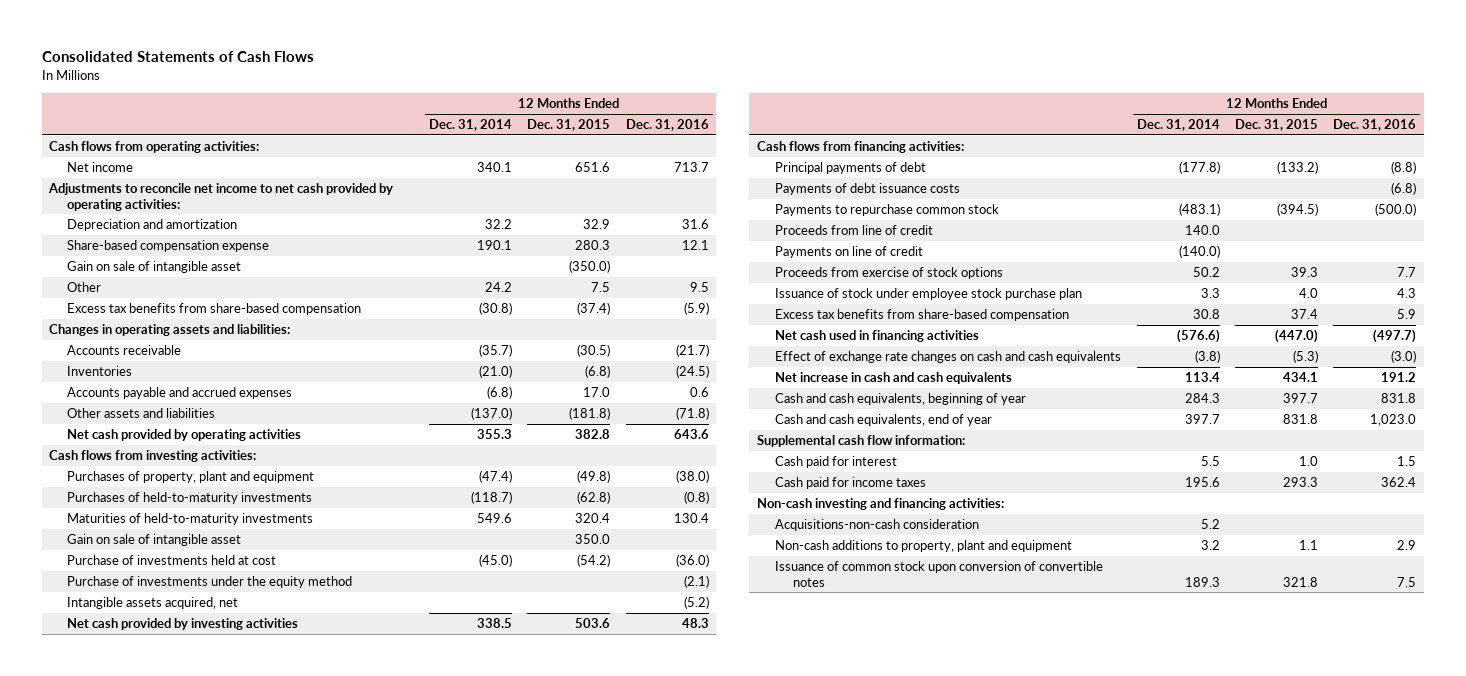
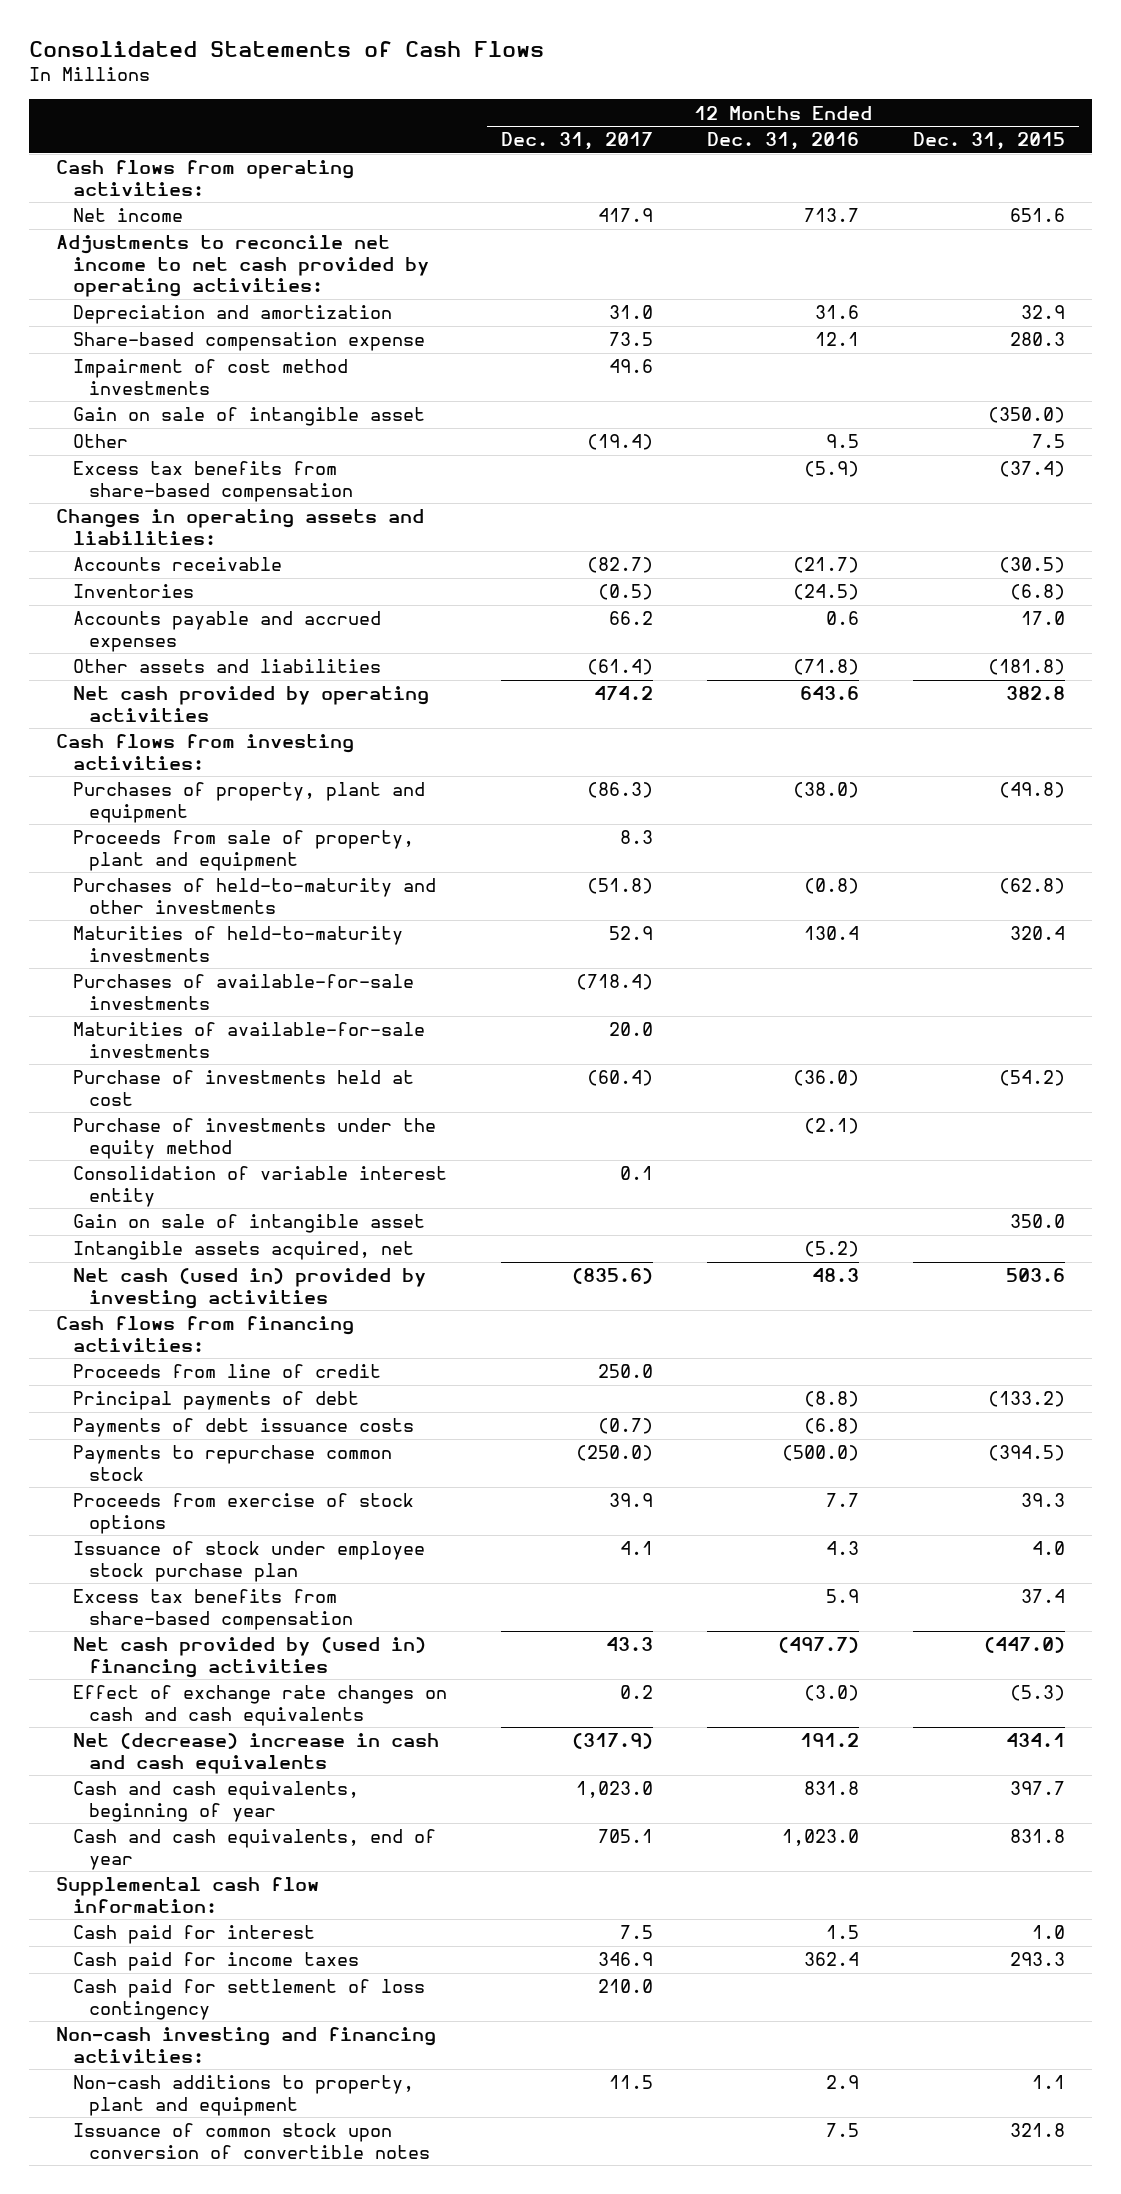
- | 12 Months Ended Dec. 31, 2014 | 12 Months Ended Dec. 31, 2015 | 12 Months Ended Dec. 31, 2016
+ | 12 Months Ended Dec. 31, 2017 | 12 Months Ended Dec. 31, 2016 | 12 Months Ended Dec. 31, 2015
+ Impairment of cost method investments | 49.6 | |
- Purchases of held-to-maturity investments | (118.7) | (62.8) | (0.8)
+ Proceeds from sale of property, plant and equipment | 8.3 | |
+ Purchases of held-to-maturity and other investments | (51.8) | (0.8) | (62.8)
+ Purchases of available-for-sale investments | (718.4) | |
+ Maturities of available-for-sale investments | 20.0 | |
+ Consolidation of variable interest entity | 0.1 | |
moved down: Gain on sale of intangible asset | | | 350.0
- Net cash provided by investing activities | 338.5 | 503.6 | 48.3
+ Net cash (used in) provided by investing activities | (835.6) | 48.3 | 503.6
moved up: Proceeds from line of credit | 250.0 | |
- Payments on line of credit | (140.0) | |
- Net cash used in financing activities | (576.6) | (447.0) | (497.7)
+ Net cash provided by (used in) financing activities | 43.3 | (497.7) | (447.0)
- Net increase in cash and cash equivalents | 113.4 | 434.1 | 191.2
+ Net (decrease) increase in cash and cash equivalents | (317.9) | 191.2 | 434.1
+ Cash paid for settlement of loss contingency | 210.0 | |
- Acquisitions-non-cash consideration | 5.2 | |

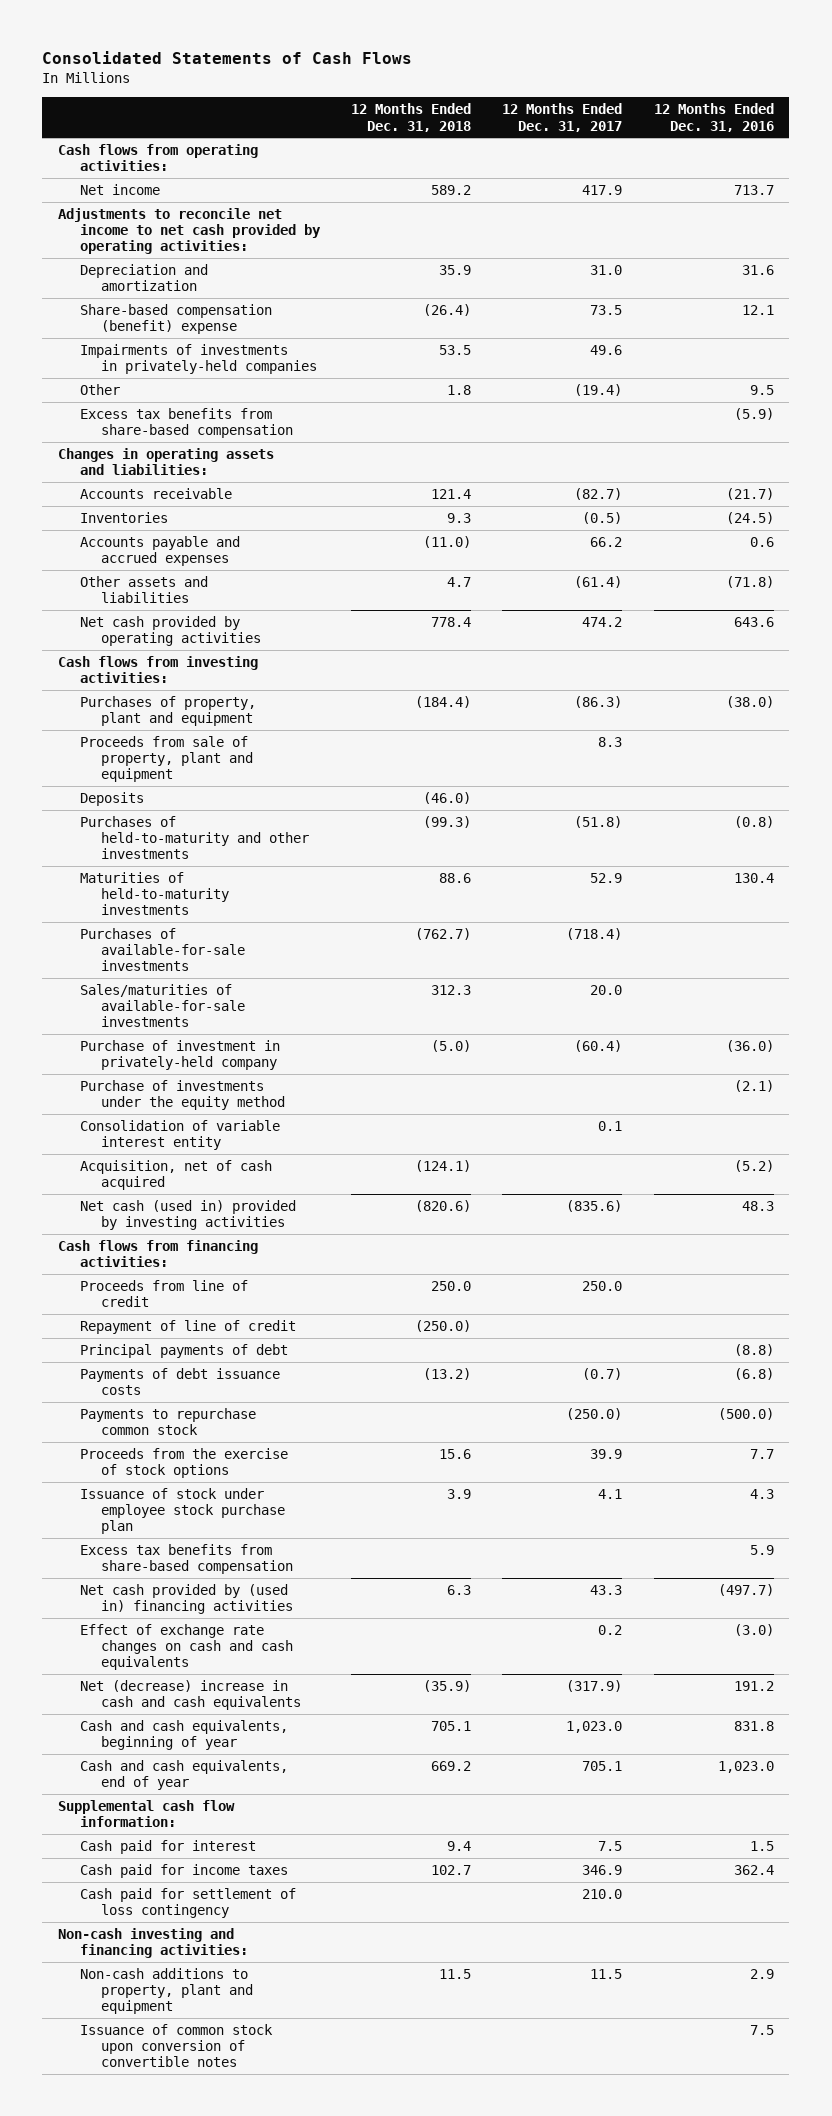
- | 12 Months Ended Dec. 31, 2017 | 12 Months Ended Dec. 31, 2016 | 12 Months Ended Dec. 31, 2015
+ | 12 Months Ended Dec. 31, 2018 | 12 Months Ended Dec. 31, 2017 | 12 Months Ended Dec. 31, 2016
- Share-based compensation expense | 73.5 | 12.1 | 280.3
- Impairment of cost method investments | 49.6 | |
- Gain on sale of intangible asset | | | (350.0)
+ Share-based compensation (benefit) expense | (26.4) | 73.5 | 12.1
+ Impairments of investments in privately-held companies | 53.5 | 49.6 |
+ Deposits | (46.0) | |
- Maturities of available-for-sale investments | 20.0 | |
- Purchase of investments held at cost | (60.4) | (36.0) | (54.2)
+ Sales/maturities of available-for-sale investments | 312.3 | 20.0 |
+ Purchase of investment in privately-held company | (5.0) | (60.4) | (36.0)
- Gain on sale of intangible asset | | | 350.0
- Intangible assets acquired, net | | (5.2) |
+ Acquisition, net of cash acquired | (124.1) | | (5.2)
+ Repayment of line of credit | (250.0) | |
- Proceeds from exercise of stock options | 39.9 | 7.7 | 39.3
+ Proceeds from the exercise of stock options | 15.6 | 39.9 | 7.7

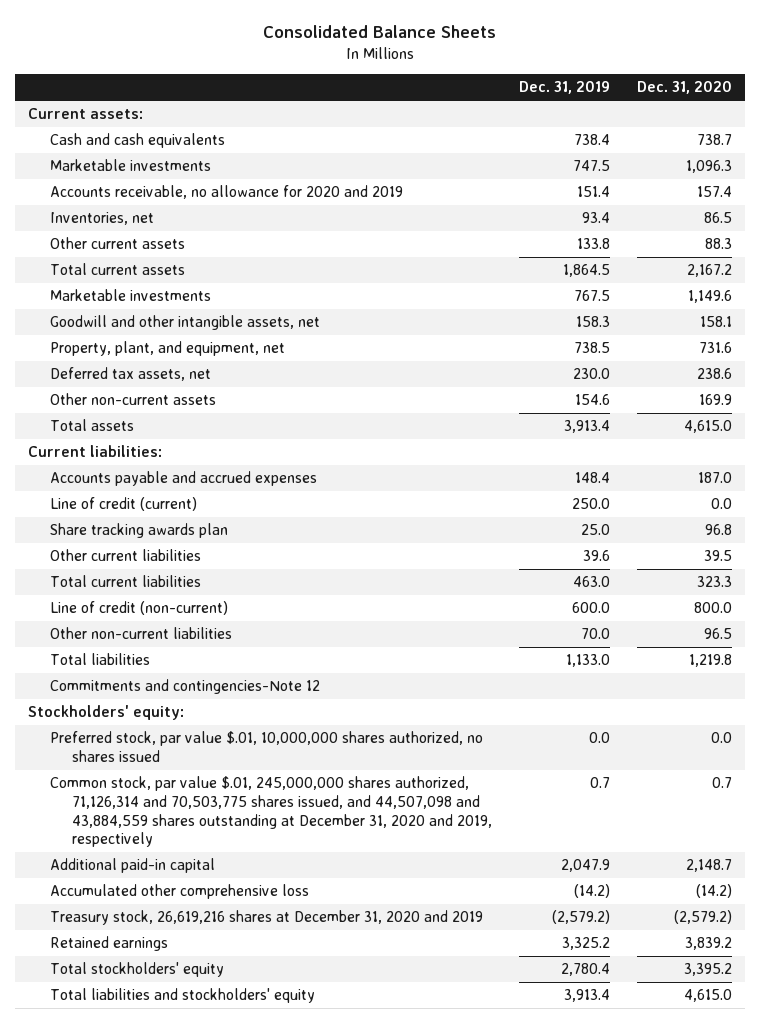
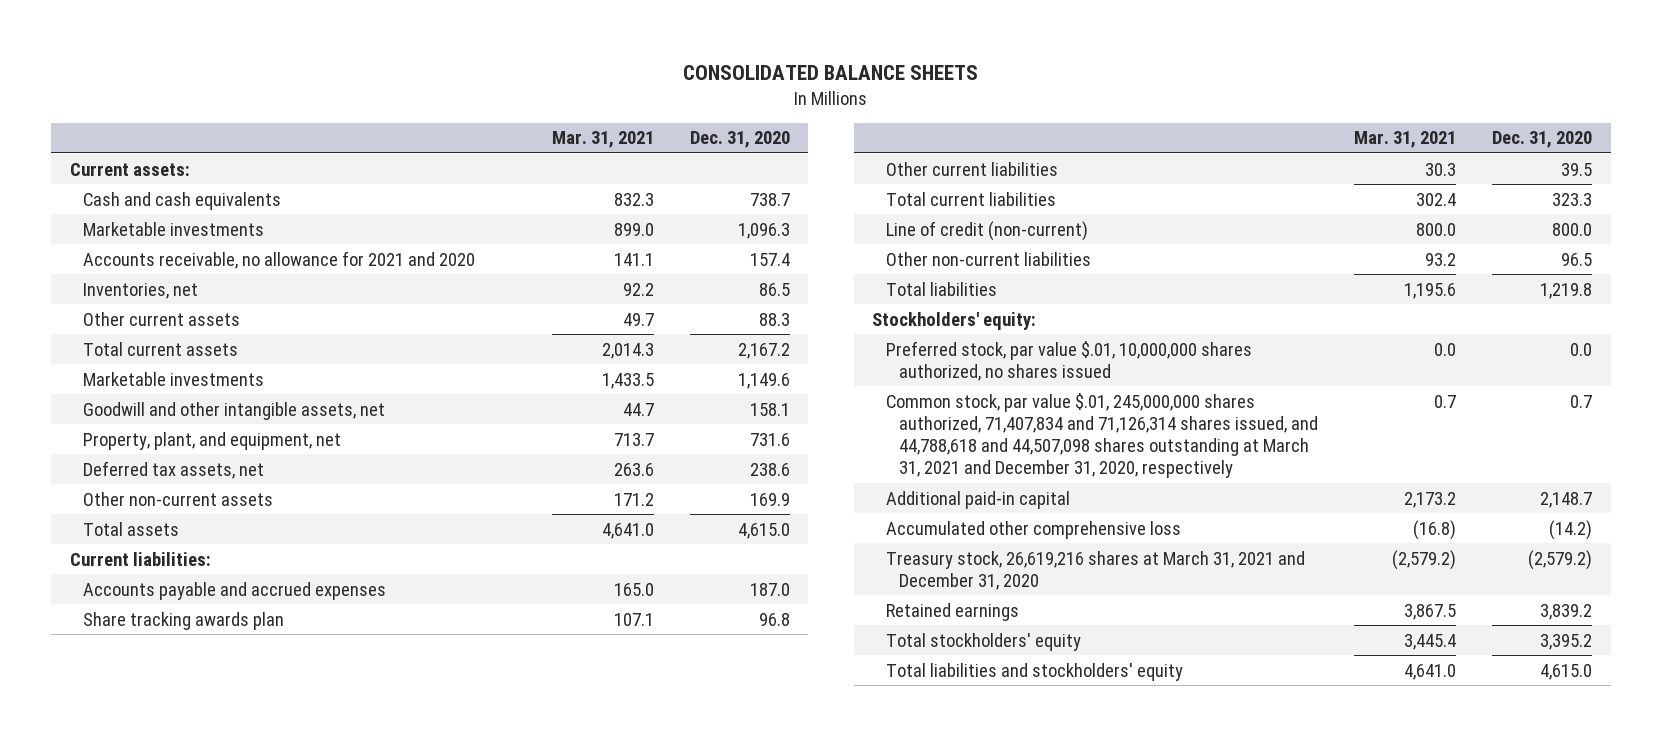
- Consolidated Balance Sheets
+ CONSOLIDATED BALANCE SHEETS
- | Dec. 31, 2019 | Dec. 31, 2020
+ | Mar. 31, 2021 | Dec. 31, 2020
- Accounts receivable, no allowance for 2020 and 2019 | 151.4 | 157.4
+ Accounts receivable, no allowance for 2021 and 2020 | 141.1 | 157.4
- Line of credit (current) | 250.0 | 0.0
- Commitments and contingencies-Note 12
- Common stock, par value $.01, 245,000,000 shares authorized, 71,126,314 and 70,503,775 shares issued, and 44,507,098 and 43,884,559 shares outstanding at December 31, 2020 and 2019, respectively | 0.7 | 0.7
+ Common stock, par value $.01, 245,000,000 shares authorized, 71,407,834 and 71,126,314 shares issued, and 44,788,618 and 44,507,098 shares outstanding at March 31, 2021 and December 31, 2020, respectively | 0.7 | 0.7
- Treasury stock, 26,619,216 shares at December 31, 2020 and 2019 | (2,579.2) | (2,579.2)
+ Treasury stock, 26,619,216 shares at March 31, 2021 and December 31, 2020 | (2,579.2) | (2,579.2)

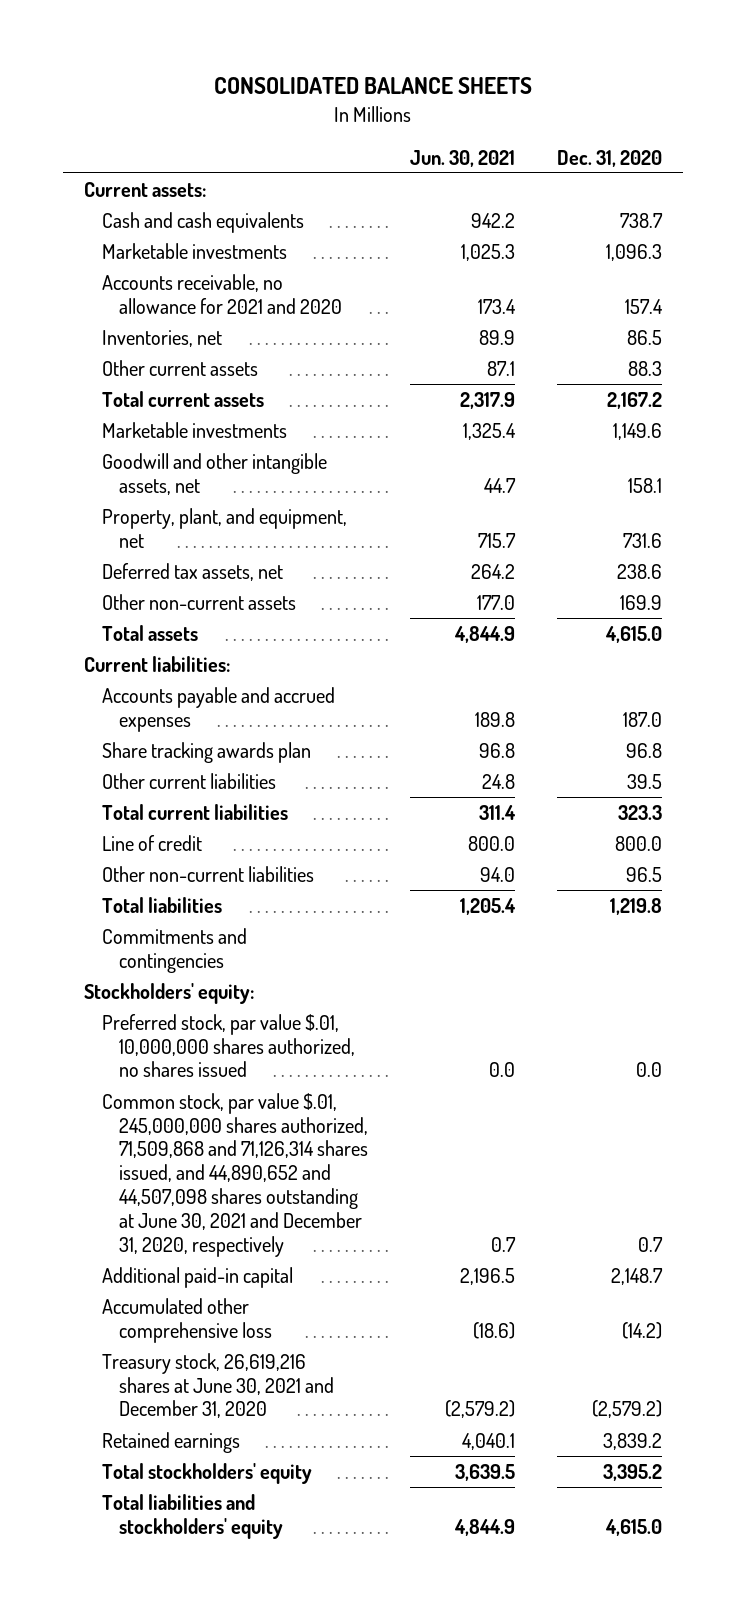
- | Mar. 31, 2021 | Dec. 31, 2020
+ | Jun. 30, 2021 | Dec. 31, 2020
- Line of credit (non-current) | 800.0 | 800.0
+ Line of credit | 800.0 | 800.0
+ Commitments and contingencies
- Common stock, par value $.01, 245,000,000 shares authorized, 71,407,834 and 71,126,314 shares issued, and 44,788,618 and 44,507,098 shares outstanding at March 31, 2021 and December 31, 2020, respectively | 0.7 | 0.7
+ Common stock, par value $.01, 245,000,000 shares authorized, 71,509,868 and 71,126,314 shares issued, and 44,890,652 and 44,507,098 shares outstanding at June 30, 2021 and December 31, 2020, respectively | 0.7 | 0.7
- Treasury stock, 26,619,216 shares at March 31, 2021 and December 31, 2020 | (2,579.2) | (2,579.2)
+ Treasury stock, 26,619,216 shares at June 30, 2021 and December 31, 2020 | (2,579.2) | (2,579.2)

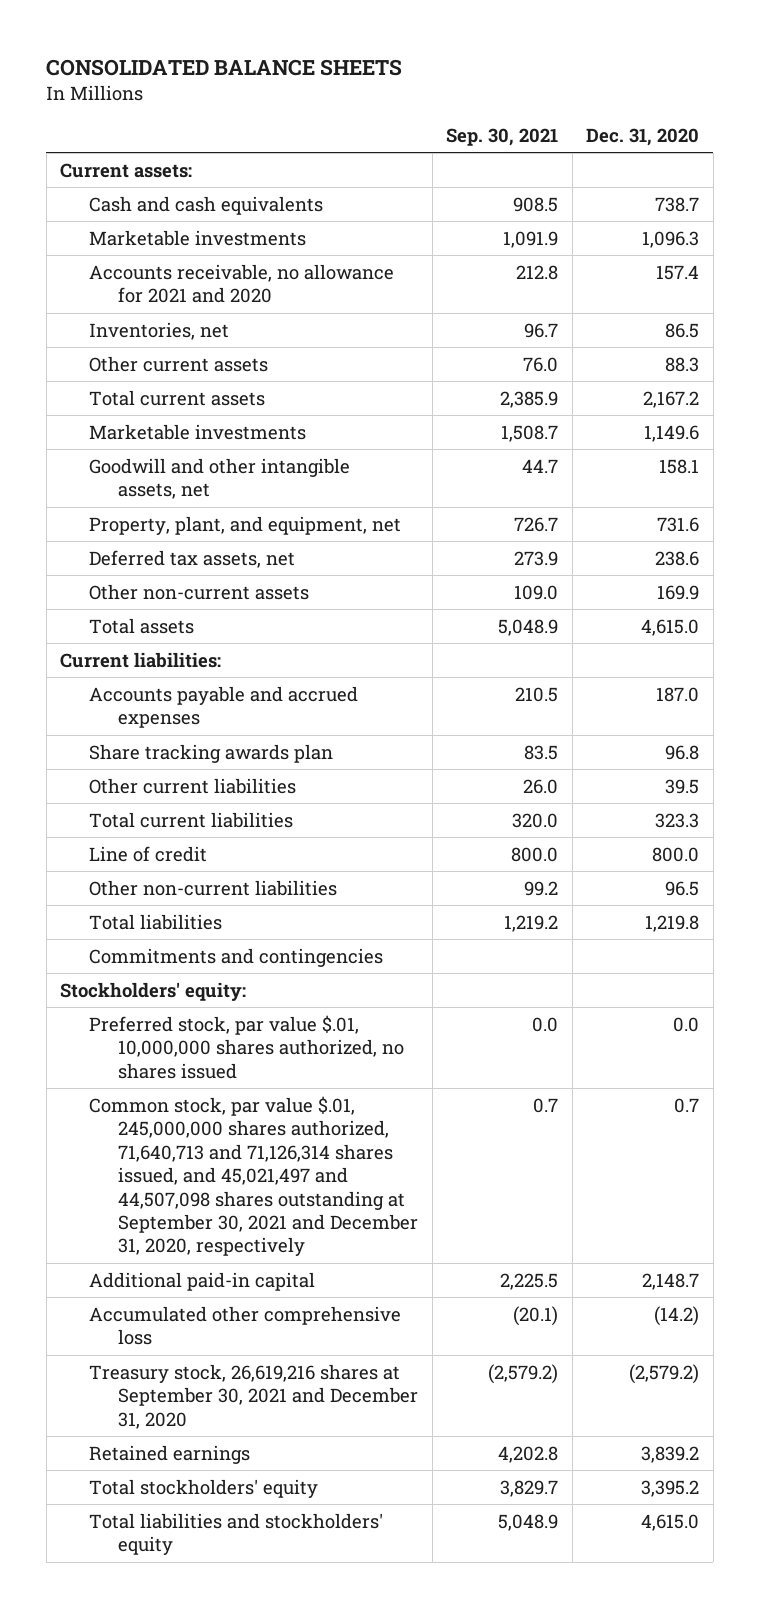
- | Jun. 30, 2021 | Dec. 31, 2020
+ | Sep. 30, 2021 | Dec. 31, 2020
- Common stock, par value $.01, 245,000,000 shares authorized, 71,509,868 and 71,126,314 shares issued, and 44,890,652 and 44,507,098 shares outstanding at June 30, 2021 and December 31, 2020, respectively | 0.7 | 0.7
+ Common stock, par value $.01, 245,000,000 shares authorized, 71,640,713 and 71,126,314 shares issued, and 45,021,497 and 44,507,098 shares outstanding at September 30, 2021 and December 31, 2020, respectively | 0.7 | 0.7
- Treasury stock, 26,619,216 shares at June 30, 2021 and December 31, 2020 | (2,579.2) | (2,579.2)
+ Treasury stock, 26,619,216 shares at September 30, 2021 and December 31, 2020 | (2,579.2) | (2,579.2)

